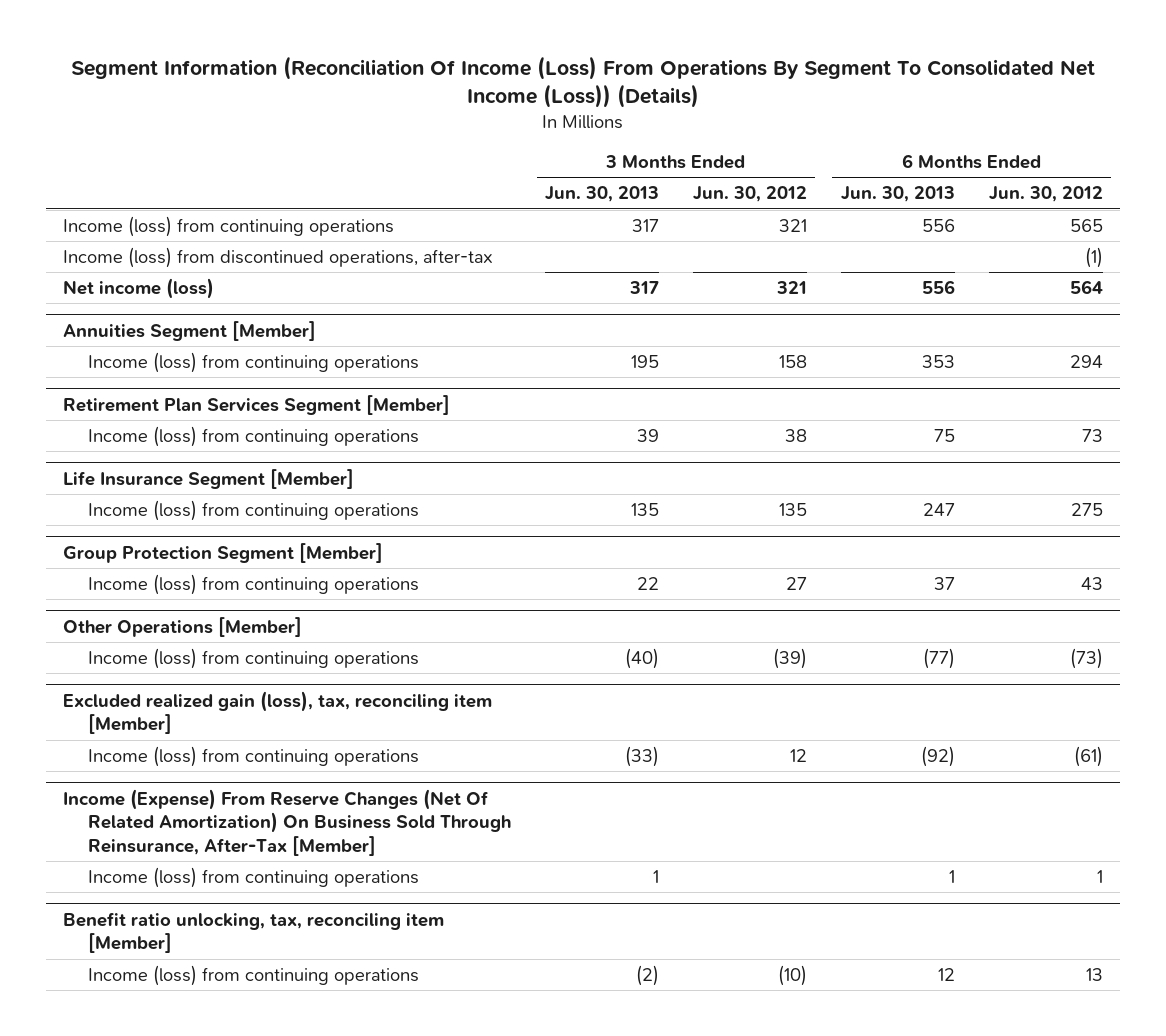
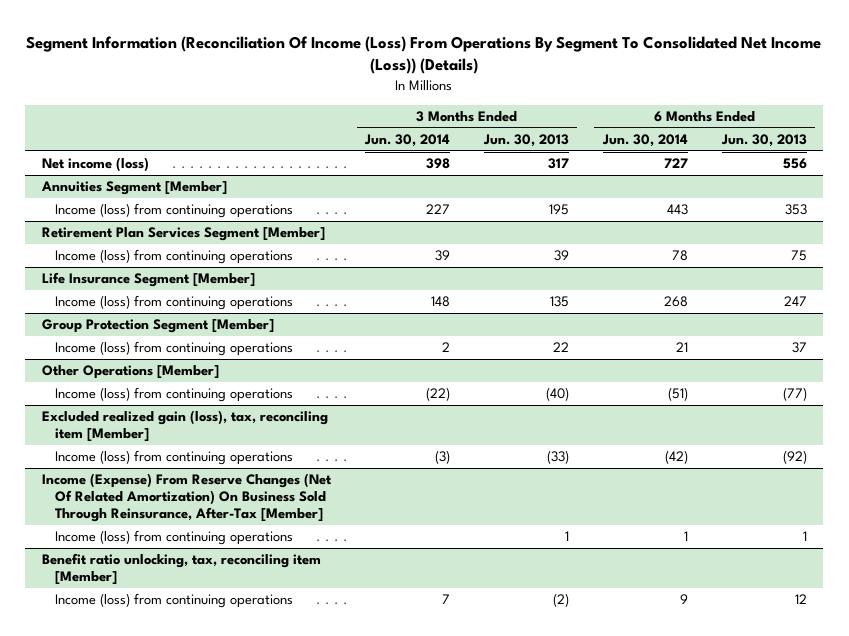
- | 3 Months Ended Jun. 30, 2013 | 3 Months Ended Jun. 30, 2012 | 6 Months Ended Jun. 30, 2013 | 6 Months Ended Jun. 30, 2012
+ | 3 Months Ended Jun. 30, 2014 | 3 Months Ended Jun. 30, 2013 | 6 Months Ended Jun. 30, 2014 | 6 Months Ended Jun. 30, 2013
- Income (loss) from continuing operations | 317 | 321 | 556 | 565
- Income (loss) from discontinued operations, after-tax | | | | (1)

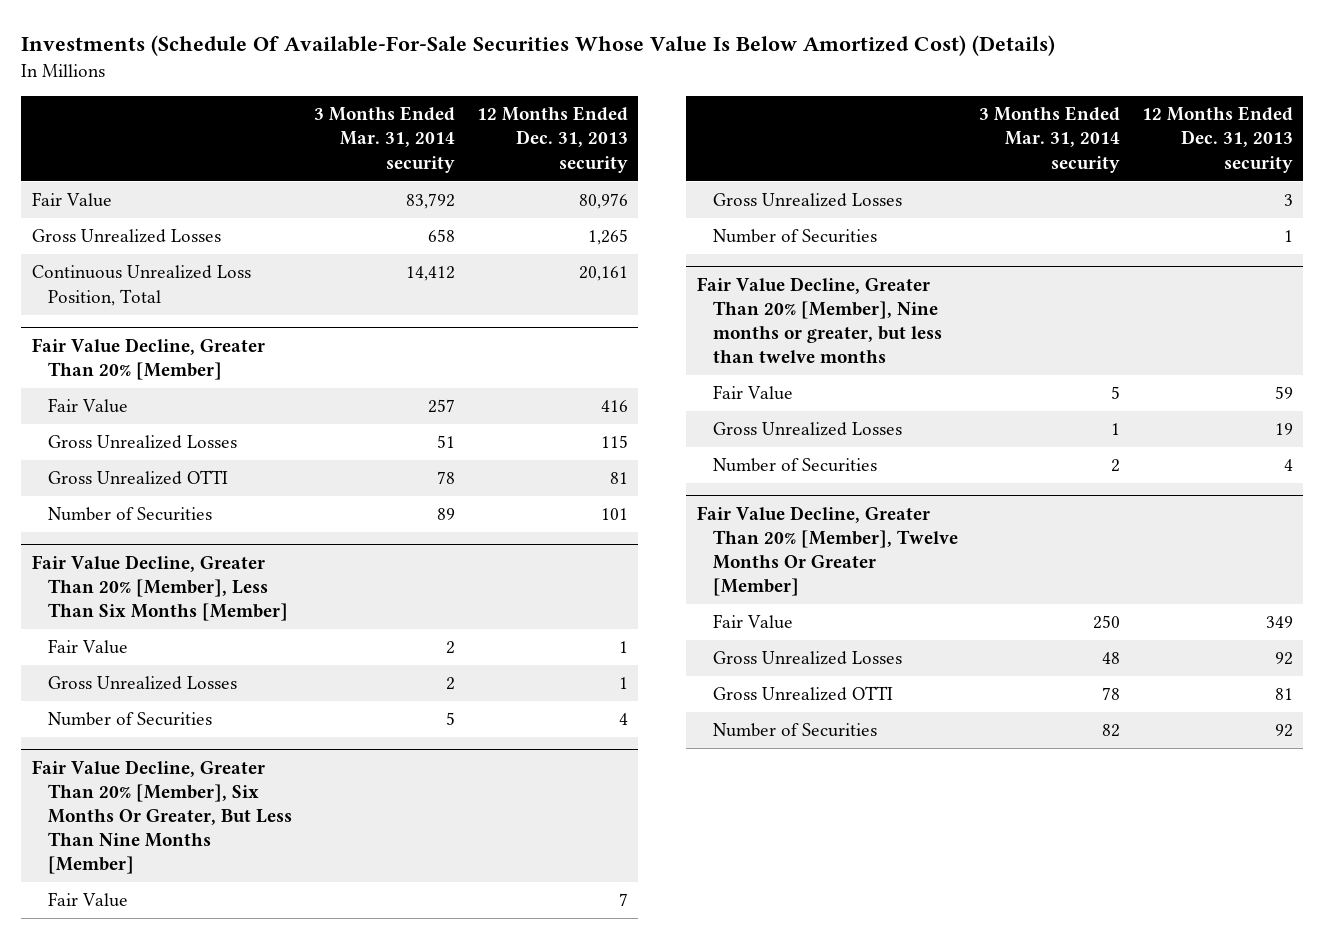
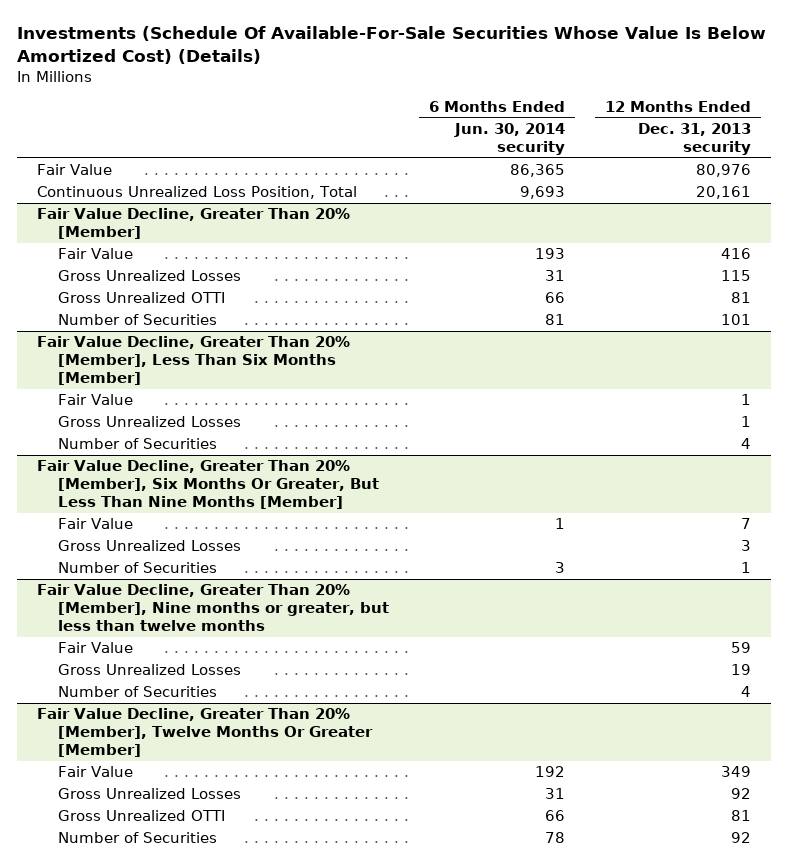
- | 3 Months Ended Mar. 31, 2014 security | 12 Months Ended Dec. 31, 2013 security
+ | 6 Months Ended Jun. 30, 2014 security | 12 Months Ended Dec. 31, 2013 security
- Gross Unrealized Losses | 658 | 1,265

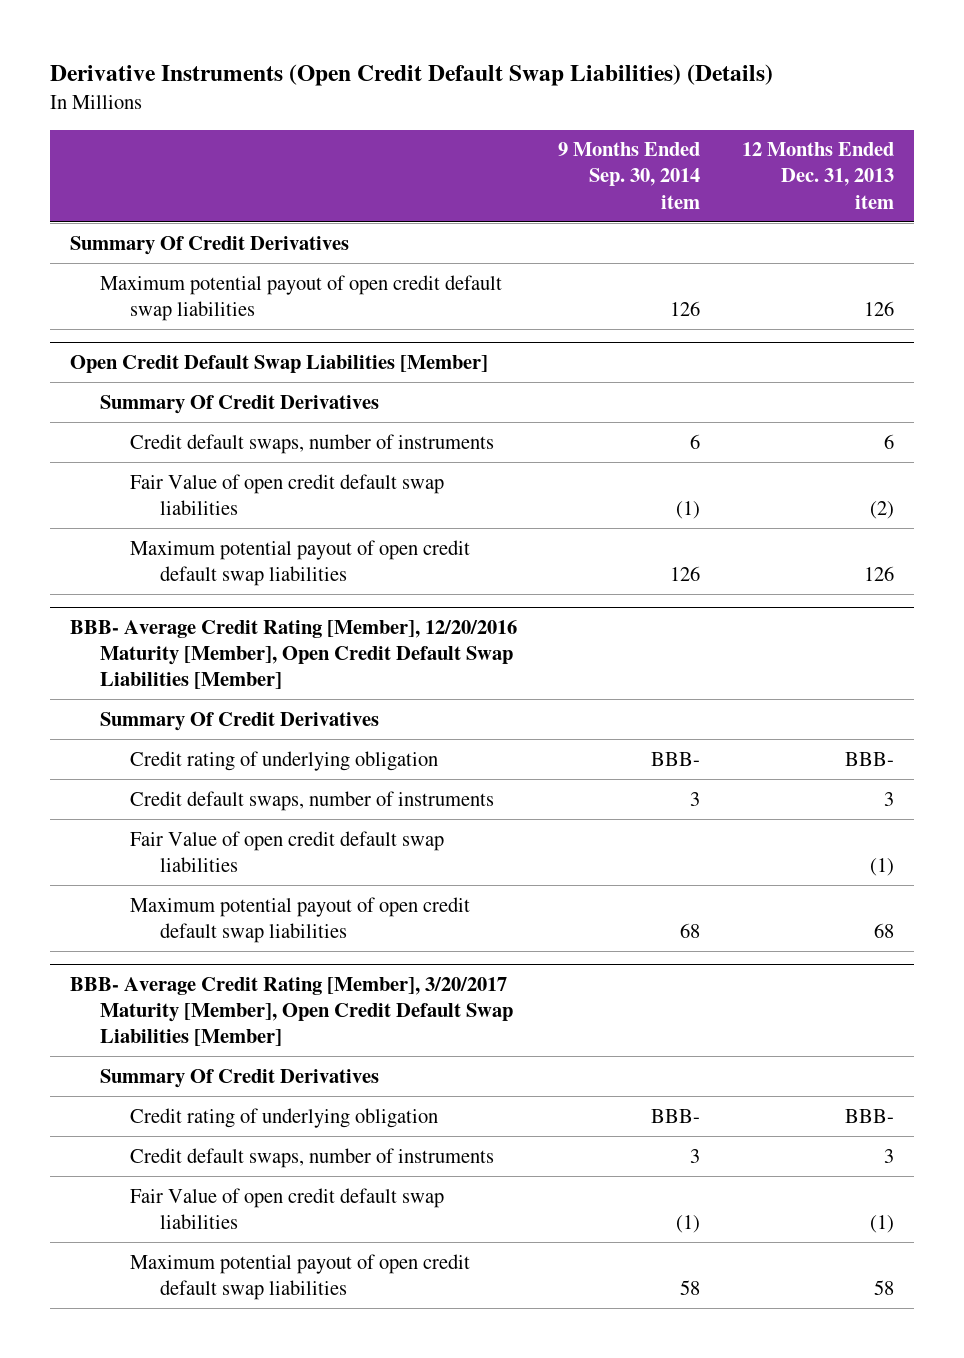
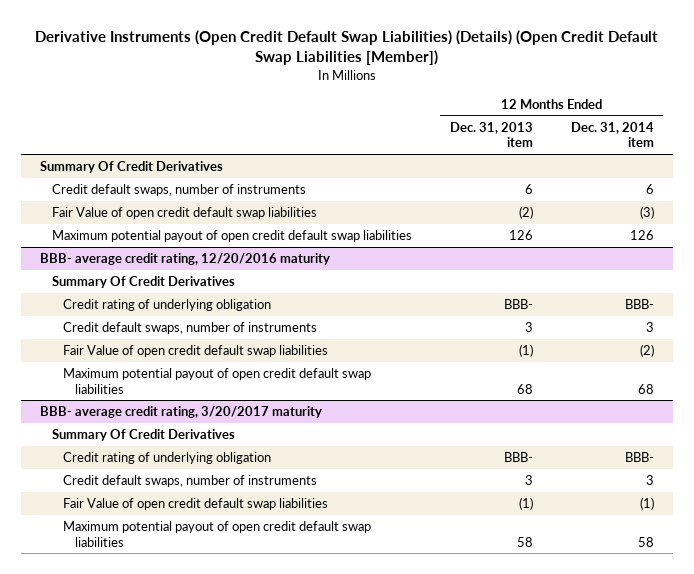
- Derivative Instruments (Open Credit Default Swap Liabilities) (Details)
+ Derivative Instruments (Open Credit Default Swap Liabilities) (Details) (Open Credit Default Swap Liabilities [Member])
- | 9 Months Ended Sep. 30, 2014 item | 12 Months Ended Dec. 31, 2013 item
+ | 12 Months Ended Dec. 31, 2013 item | 12 Months Ended Dec. 31, 2014 item
- Maximum potential payout of open credit default swap liabilities | 126 | 126
- Open Credit Default Swap Liabilities [Member]
- Summary Of Credit Derivatives
- BBB- Average Credit Rating [Member], 12/20/2016 Maturity [Member], Open Credit Default Swap Liabilities [Member]
+ BBB- average credit rating, 12/20/2016 maturity
- BBB- Average Credit Rating [Member], 3/20/2017 Maturity [Member], Open Credit Default Swap Liabilities [Member]
+ BBB- average credit rating, 3/20/2017 maturity

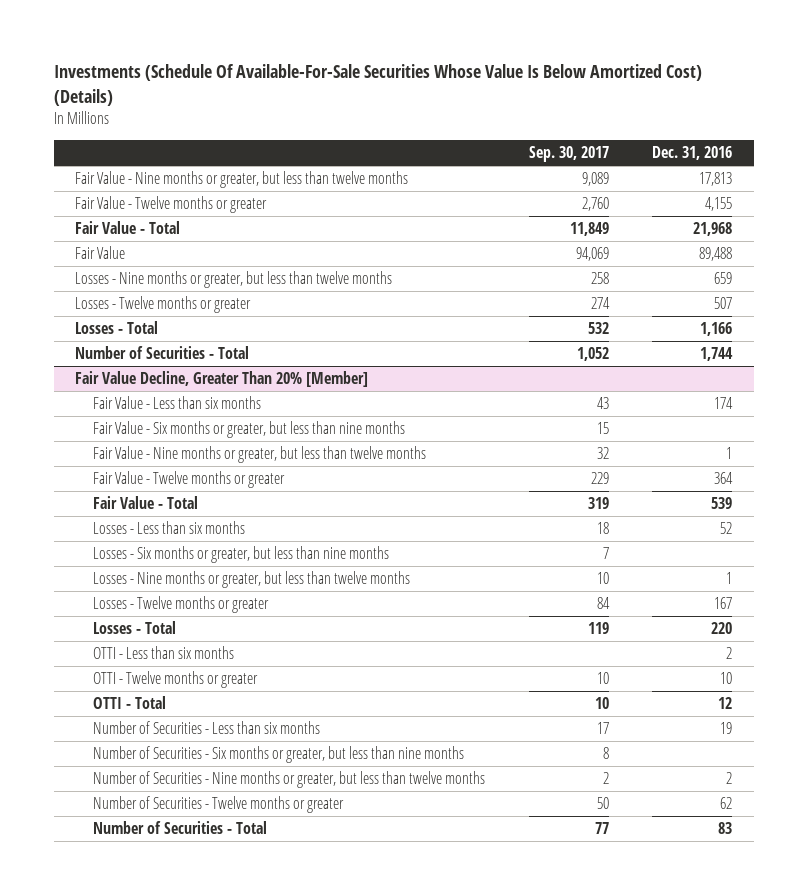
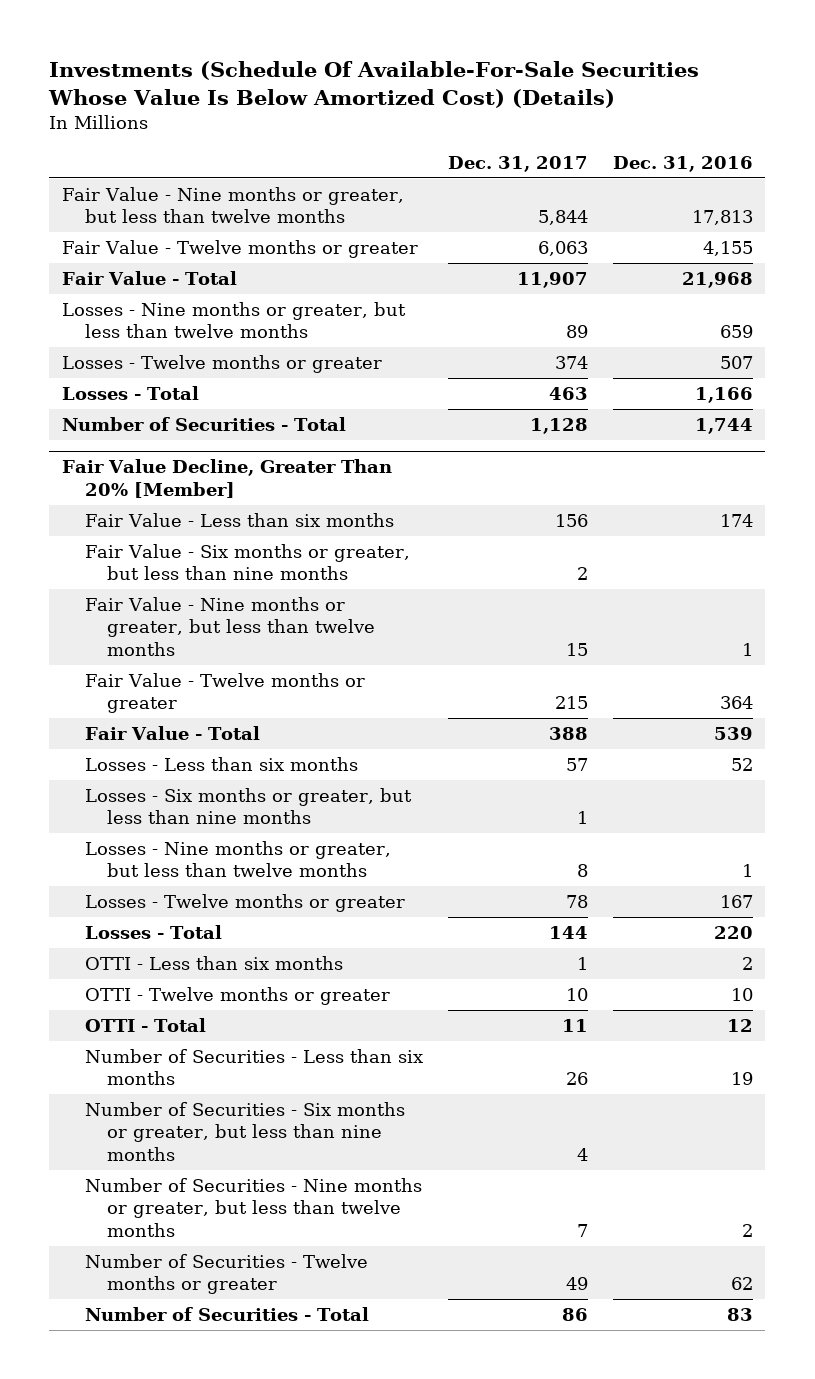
- | Sep. 30, 2017 | Dec. 31, 2016
+ | Dec. 31, 2017 | Dec. 31, 2016
- Fair Value | 94,069 | 89,488

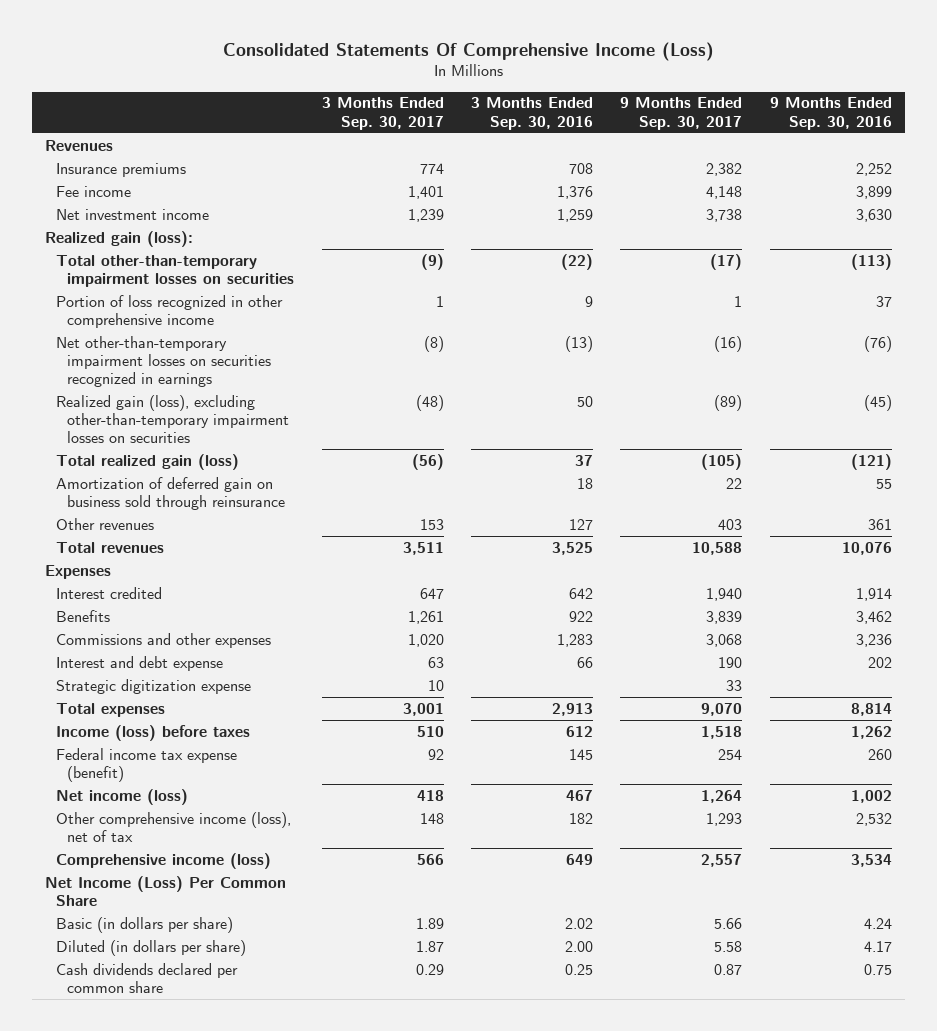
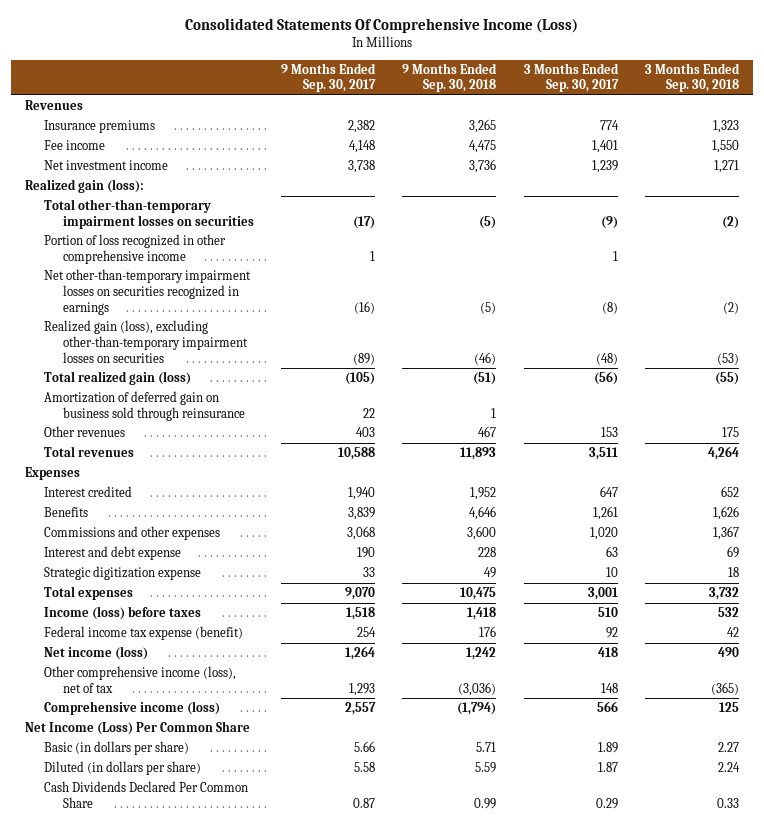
- | 3 Months Ended Sep. 30, 2017 | 3 Months Ended Sep. 30, 2016 | 9 Months Ended Sep. 30, 2017 | 9 Months Ended Sep. 30, 2016
+ | 9 Months Ended Sep. 30, 2017 | 9 Months Ended Sep. 30, 2018 | 3 Months Ended Sep. 30, 2017 | 3 Months Ended Sep. 30, 2018
- Cash dividends declared per common share | 0.29 | 0.25 | 0.87 | 0.75
+ Cash Dividends Declared Per Common Share | 0.87 | 0.99 | 0.29 | 0.33

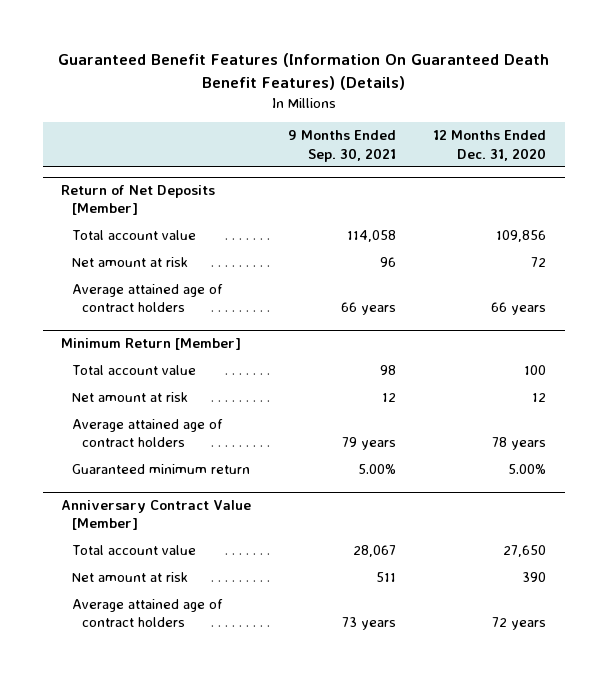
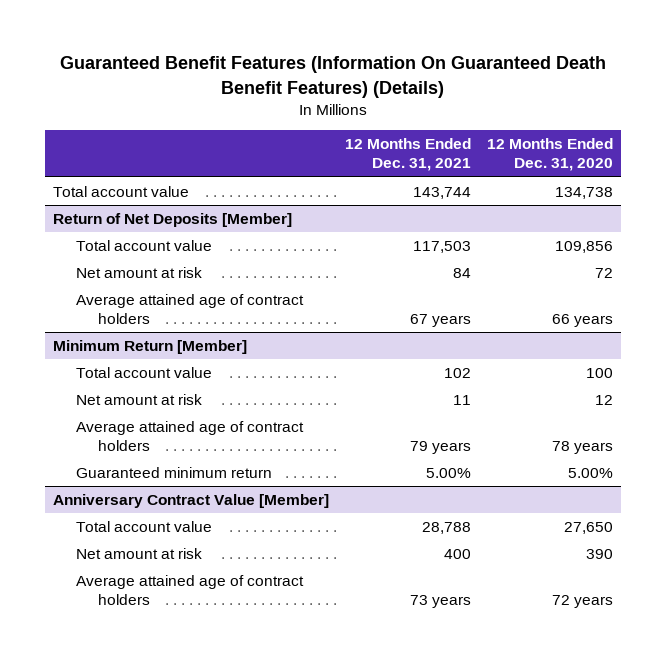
- | 9 Months Ended Sep. 30, 2021 | 12 Months Ended Dec. 31, 2020
+ | 12 Months Ended Dec. 31, 2021 | 12 Months Ended Dec. 31, 2020
+ Total account value | 143,744 | 134,738

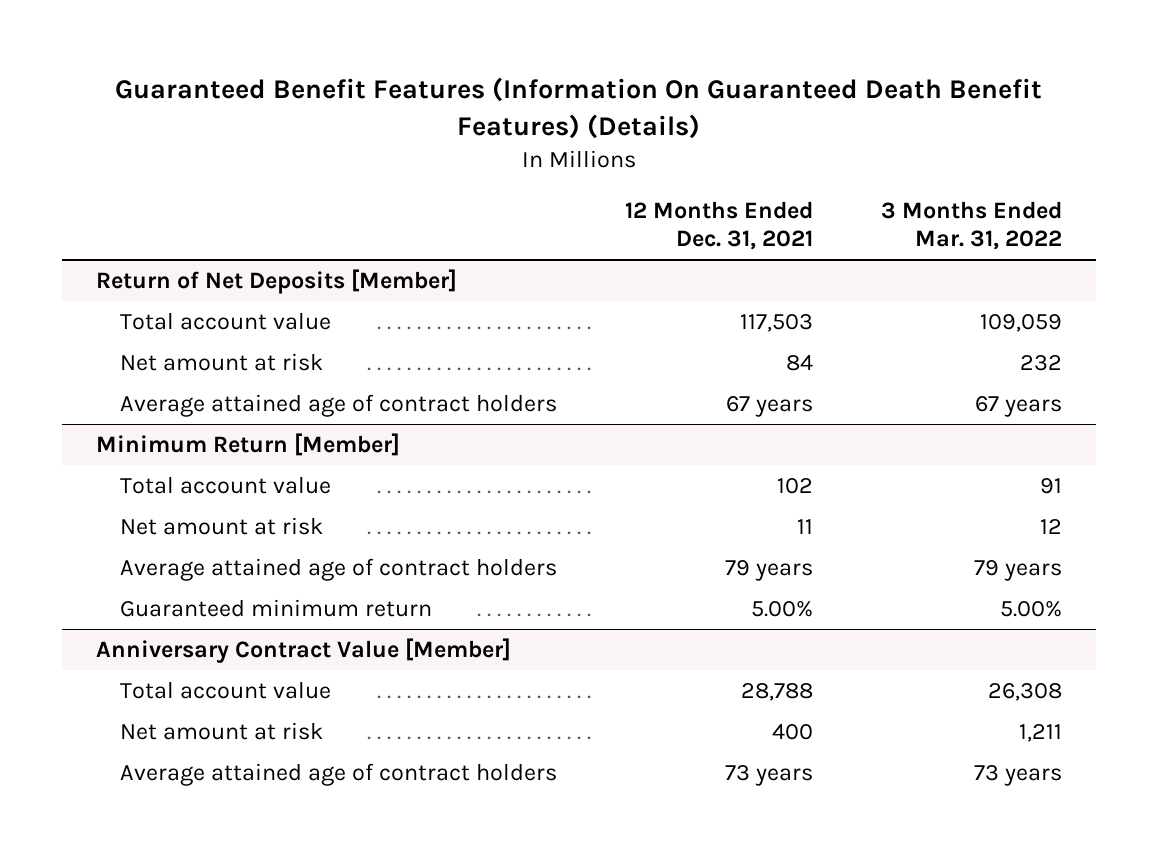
- | 12 Months Ended Dec. 31, 2021 | 12 Months Ended Dec. 31, 2020
+ | 12 Months Ended Dec. 31, 2021 | 3 Months Ended Mar. 31, 2022
- Total account value | 143,744 | 134,738

